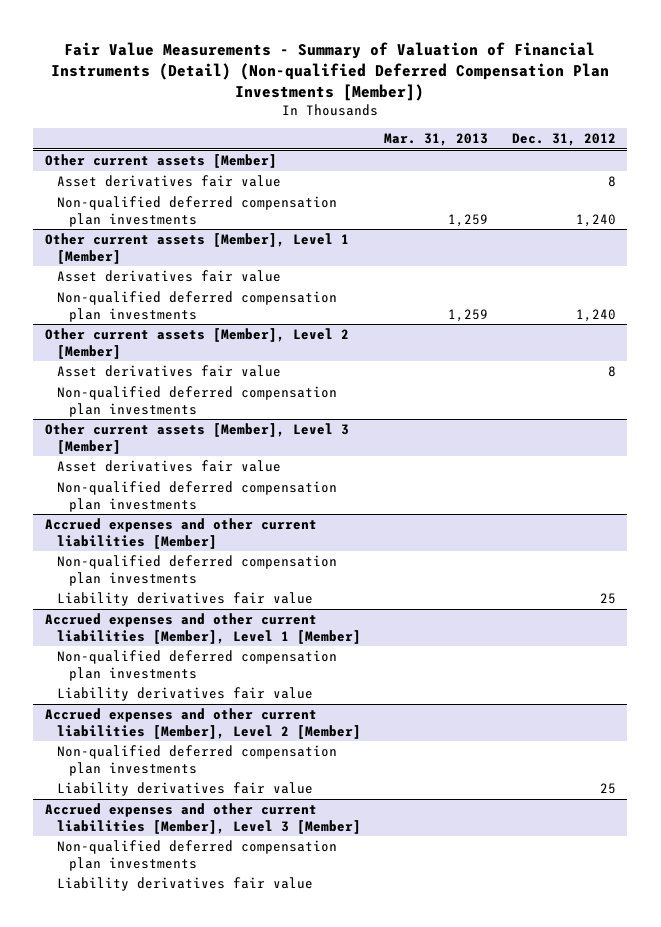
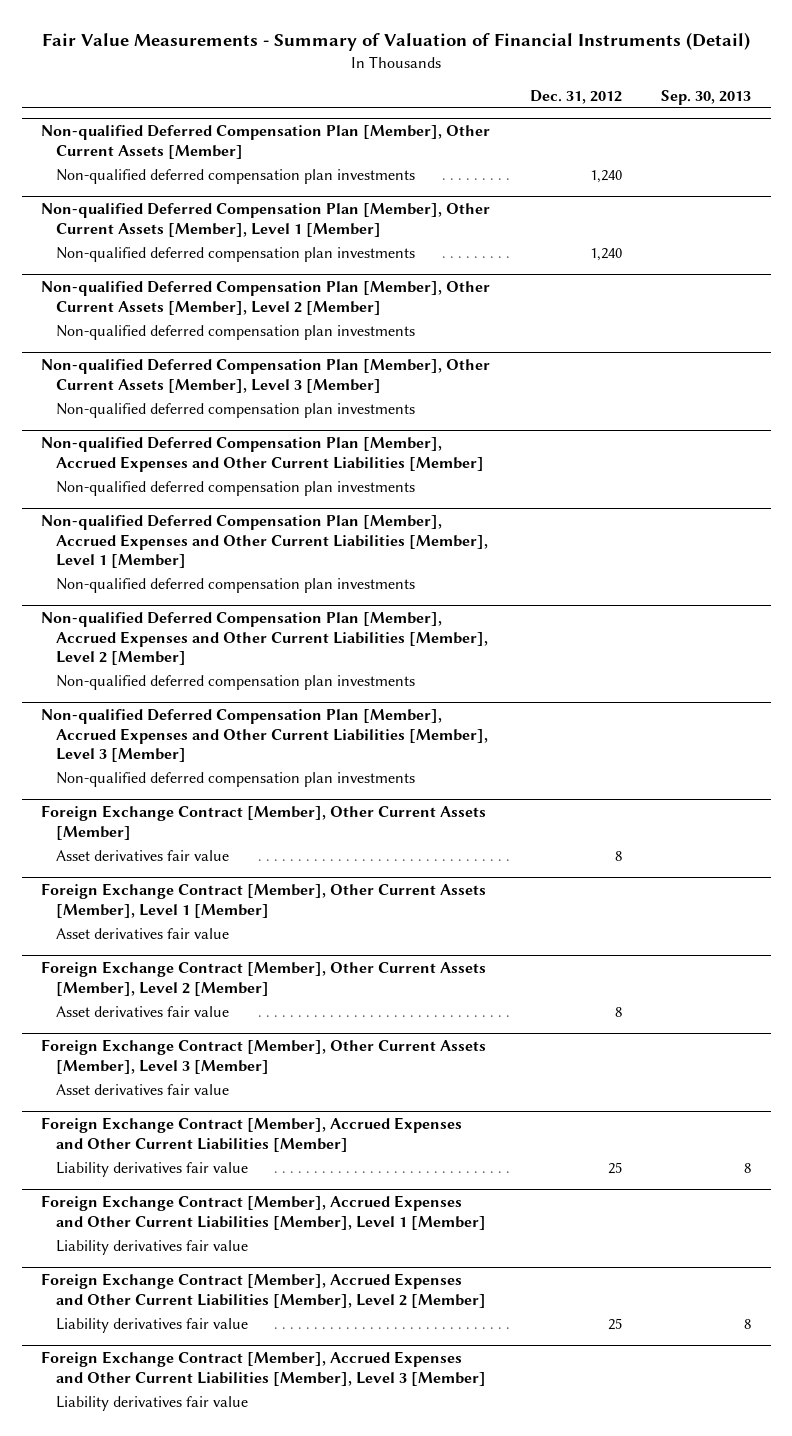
- Fair Value Measurements - Summary of Valuation of Financial Instruments (Detail) (Non-qualified Deferred Compensation Plan Investments [Member])
+ Fair Value Measurements - Summary of Valuation of Financial Instruments (Detail)
- | Mar. 31, 2013 | Dec. 31, 2012
+ | Dec. 31, 2012 | Sep. 30, 2013
- Other current assets [Member]
- Asset derivatives fair value | | 8
+ Non-qualified Deferred Compensation Plan [Member], Other Current Assets [Member]
- Other current assets [Member], Level 1 [Member]
- Asset derivatives fair value
+ Non-qualified Deferred Compensation Plan [Member], Other Current Assets [Member], Level 1 [Member]
- Other current assets [Member], Level 2 [Member]
- Asset derivatives fair value | | 8
+ Non-qualified Deferred Compensation Plan [Member], Other Current Assets [Member], Level 2 [Member]
- Other current assets [Member], Level 3 [Member]
- Asset derivatives fair value
+ Non-qualified Deferred Compensation Plan [Member], Other Current Assets [Member], Level 3 [Member]
- Accrued expenses and other current liabilities [Member]
+ Non-qualified Deferred Compensation Plan [Member], Accrued Expenses and Other Current Liabilities [Member]
- Liability derivatives fair value | | 25
- Accrued expenses and other current liabilities [Member], Level 1 [Member]
+ Non-qualified Deferred Compensation Plan [Member], Accrued Expenses and Other Current Liabilities [Member], Level 1 [Member]
- Liability derivatives fair value
- Accrued expenses and other current liabilities [Member], Level 2 [Member]
+ Non-qualified Deferred Compensation Plan [Member], Accrued Expenses and Other Current Liabilities [Member], Level 2 [Member]
- Liability derivatives fair value | | 25
- Accrued expenses and other current liabilities [Member], Level 3 [Member]
+ Non-qualified Deferred Compensation Plan [Member], Accrued Expenses and Other Current Liabilities [Member], Level 3 [Member]
+ Foreign Exchange Contract [Member], Other Current Assets [Member]
+ Asset derivatives fair value | 8 |
+ Foreign Exchange Contract [Member], Other Current Assets [Member], Level 1 [Member]
+ Asset derivatives fair value
+ Foreign Exchange Contract [Member], Other Current Assets [Member], Level 2 [Member]
+ Asset derivatives fair value | 8 |
+ Foreign Exchange Contract [Member], Other Current Assets [Member], Level 3 [Member]
+ Asset derivatives fair value
+ Foreign Exchange Contract [Member], Accrued Expenses and Other Current Liabilities [Member]
+ Liability derivatives fair value | 25 | 8
+ Foreign Exchange Contract [Member], Accrued Expenses and Other Current Liabilities [Member], Level 1 [Member]
+ Foreign Exchange Contract [Member], Accrued Expenses and Other Current Liabilities [Member], Level 2 [Member]
+ Liability derivatives fair value | 25 | 8
+ Foreign Exchange Contract [Member], Accrued Expenses and Other Current Liabilities [Member], Level 3 [Member]
+ Liability derivatives fair value

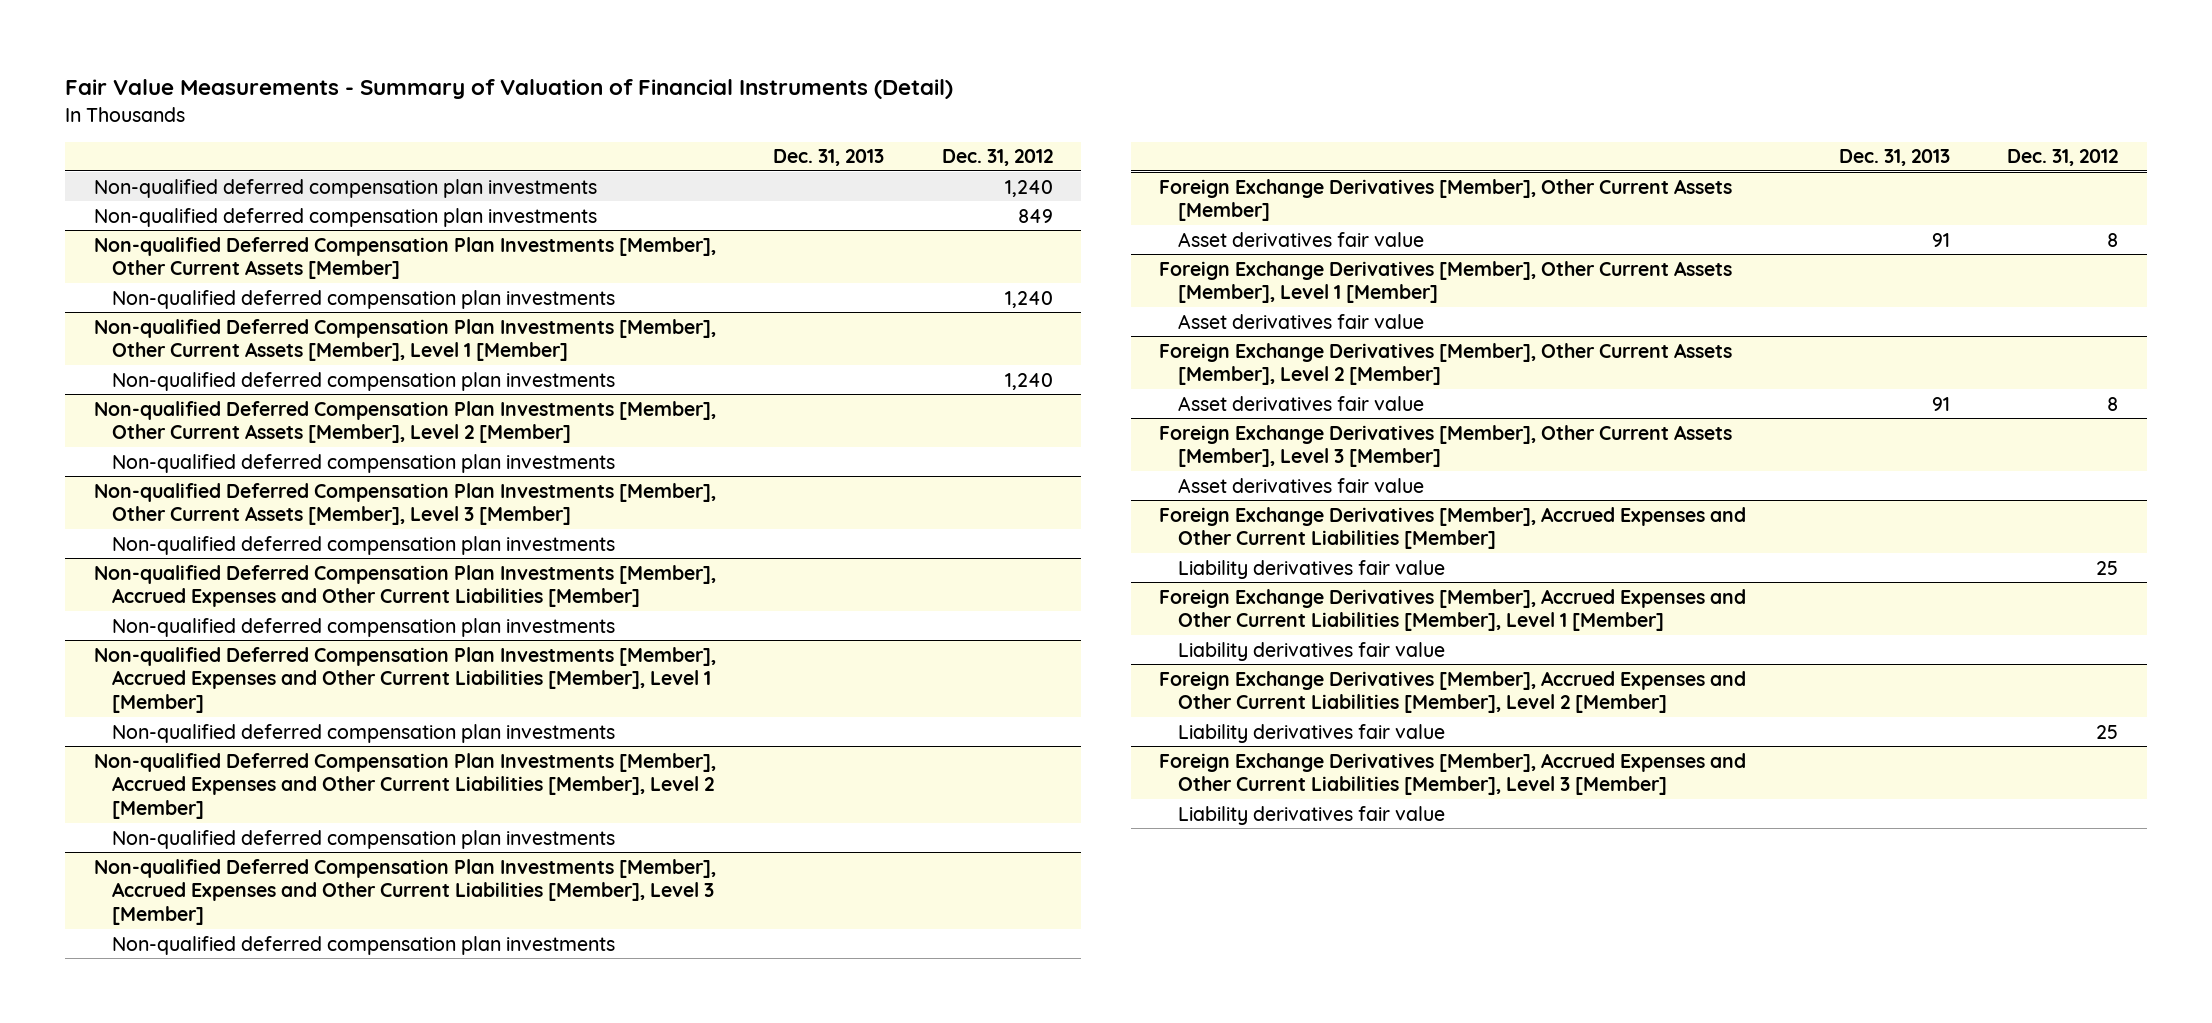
- | Dec. 31, 2012 | Sep. 30, 2013
+ | Dec. 31, 2013 | Dec. 31, 2012
- Non-qualified Deferred Compensation Plan [Member], Other Current Assets [Member]
- Non-qualified Deferred Compensation Plan [Member], Other Current Assets [Member], Level 1 [Member]
+ Non-qualified deferred compensation plan investments | | 849
+ Non-qualified Deferred Compensation Plan Investments [Member], Other Current Assets [Member]
- Non-qualified Deferred Compensation Plan [Member], Other Current Assets [Member], Level 2 [Member]
+ Non-qualified Deferred Compensation Plan Investments [Member], Other Current Assets [Member], Level 1 [Member]
+ Non-qualified deferred compensation plan investments | | 1,240
+ Non-qualified Deferred Compensation Plan Investments [Member], Other Current Assets [Member], Level 2 [Member]
- Non-qualified Deferred Compensation Plan [Member], Other Current Assets [Member], Level 3 [Member]
+ Non-qualified Deferred Compensation Plan Investments [Member], Other Current Assets [Member], Level 3 [Member]
- Non-qualified Deferred Compensation Plan [Member], Accrued Expenses and Other Current Liabilities [Member]
+ Non-qualified Deferred Compensation Plan Investments [Member], Accrued Expenses and Other Current Liabilities [Member]
- Non-qualified Deferred Compensation Plan [Member], Accrued Expenses and Other Current Liabilities [Member], Level 1 [Member]
+ Non-qualified Deferred Compensation Plan Investments [Member], Accrued Expenses and Other Current Liabilities [Member], Level 1 [Member]
- Non-qualified Deferred Compensation Plan [Member], Accrued Expenses and Other Current Liabilities [Member], Level 2 [Member]
+ Non-qualified Deferred Compensation Plan Investments [Member], Accrued Expenses and Other Current Liabilities [Member], Level 2 [Member]
- Non-qualified Deferred Compensation Plan [Member], Accrued Expenses and Other Current Liabilities [Member], Level 3 [Member]
+ Non-qualified Deferred Compensation Plan Investments [Member], Accrued Expenses and Other Current Liabilities [Member], Level 3 [Member]
- Foreign Exchange Contract [Member], Other Current Assets [Member]
+ Foreign Exchange Derivatives [Member], Other Current Assets [Member]
- Foreign Exchange Contract [Member], Other Current Assets [Member], Level 1 [Member]
+ Foreign Exchange Derivatives [Member], Other Current Assets [Member], Level 1 [Member]
- Foreign Exchange Contract [Member], Other Current Assets [Member], Level 2 [Member]
+ Foreign Exchange Derivatives [Member], Other Current Assets [Member], Level 2 [Member]
- Foreign Exchange Contract [Member], Other Current Assets [Member], Level 3 [Member]
+ Foreign Exchange Derivatives [Member], Other Current Assets [Member], Level 3 [Member]
- Foreign Exchange Contract [Member], Accrued Expenses and Other Current Liabilities [Member]
+ Foreign Exchange Derivatives [Member], Accrued Expenses and Other Current Liabilities [Member]
- Foreign Exchange Contract [Member], Accrued Expenses and Other Current Liabilities [Member], Level 1 [Member]
+ Foreign Exchange Derivatives [Member], Accrued Expenses and Other Current Liabilities [Member], Level 1 [Member]
- Foreign Exchange Contract [Member], Accrued Expenses and Other Current Liabilities [Member], Level 2 [Member]
+ Foreign Exchange Derivatives [Member], Accrued Expenses and Other Current Liabilities [Member], Level 2 [Member]
- Foreign Exchange Contract [Member], Accrued Expenses and Other Current Liabilities [Member], Level 3 [Member]
+ Foreign Exchange Derivatives [Member], Accrued Expenses and Other Current Liabilities [Member], Level 3 [Member]

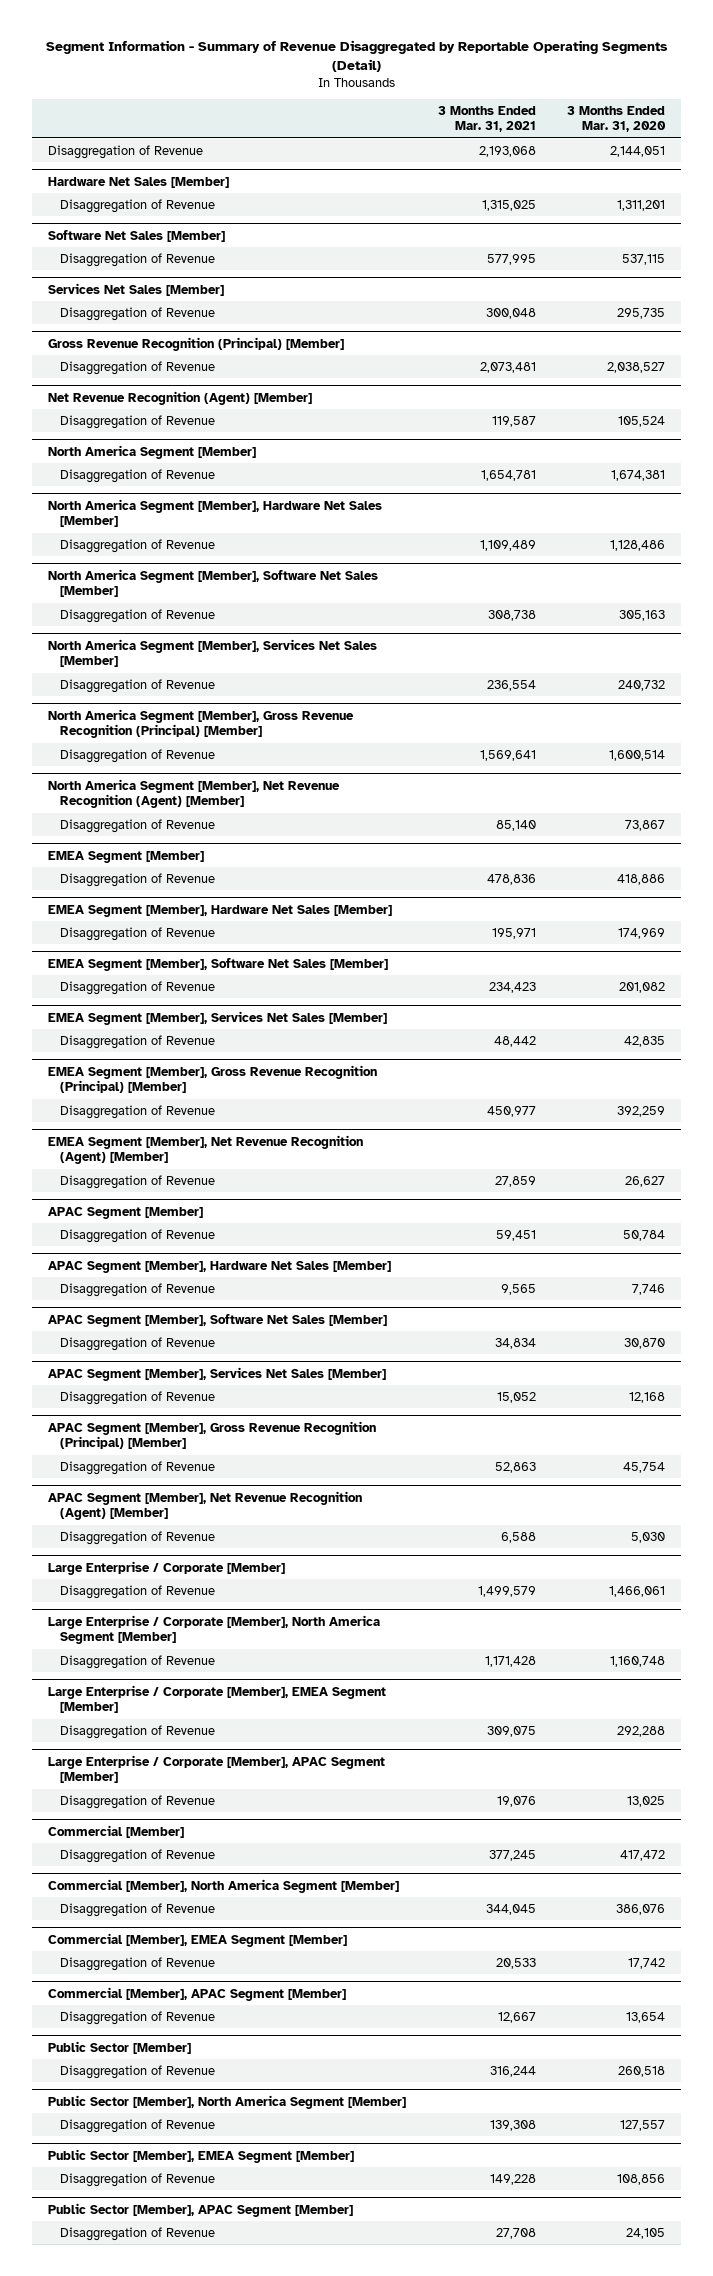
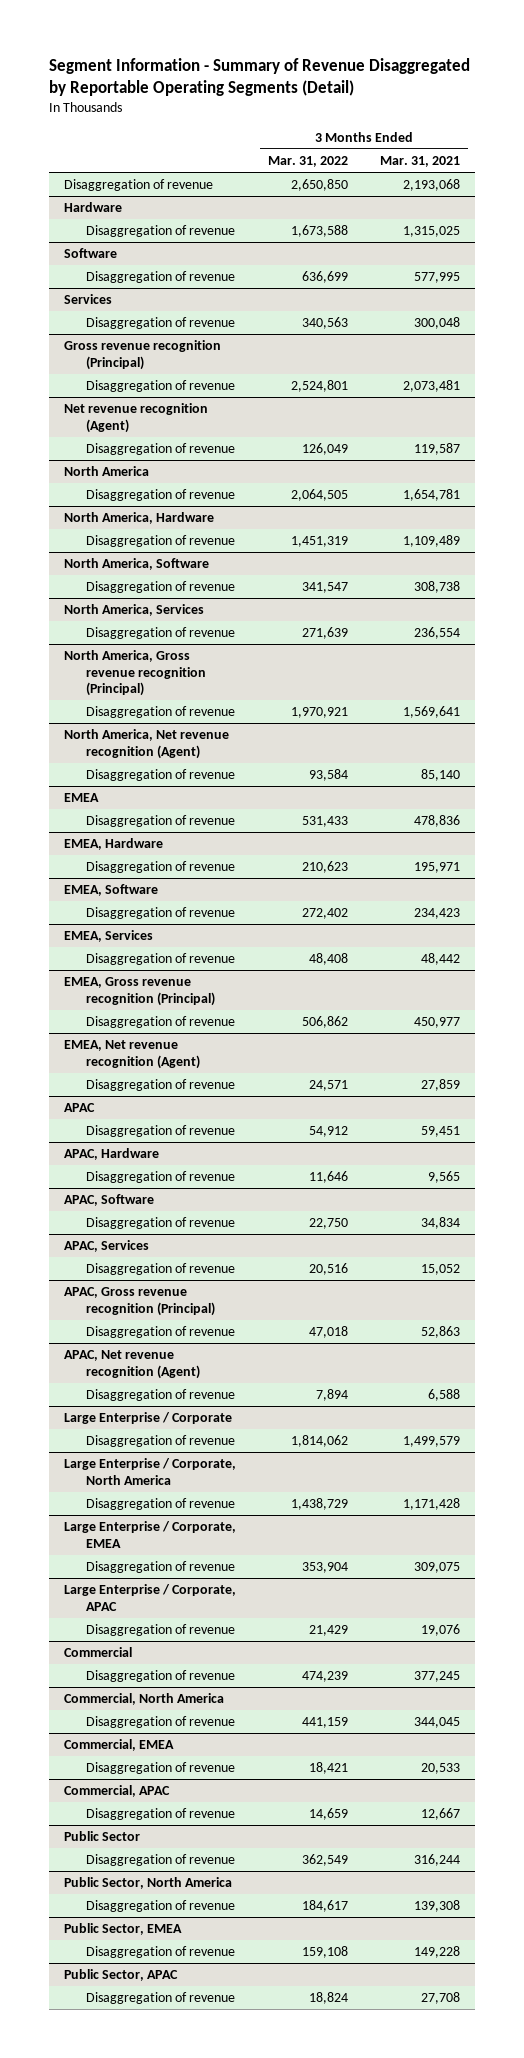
- | 3 Months Ended Mar. 31, 2021 | 3 Months Ended Mar. 31, 2020
+ | 3 Months Ended Mar. 31, 2022 | 3 Months Ended Mar. 31, 2021
- Disaggregation of Revenue | 2,193,068 | 2,144,051
- Hardware Net Sales [Member]
- Disaggregation of Revenue | 1,315,025 | 1,311,201
- Software Net Sales [Member]
- Disaggregation of Revenue | 577,995 | 537,115
- Services Net Sales [Member]
- Disaggregation of Revenue | 300,048 | 295,735
- Gross Revenue Recognition (Principal) [Member]
- Disaggregation of Revenue | 2,073,481 | 2,038,527
- Net Revenue Recognition (Agent) [Member]
- Disaggregation of Revenue | 119,587 | 105,524
- North America Segment [Member]
- Disaggregation of Revenue | 1,654,781 | 1,674,381
- North America Segment [Member], Hardware Net Sales [Member]
- Disaggregation of Revenue | 1,109,489 | 1,128,486
- North America Segment [Member], Software Net Sales [Member]
- Disaggregation of Revenue | 308,738 | 305,163
- North America Segment [Member], Services Net Sales [Member]
- Disaggregation of Revenue | 236,554 | 240,732
- North America Segment [Member], Gross Revenue Recognition (Principal) [Member]
- Disaggregation of Revenue | 1,569,641 | 1,600,514
- North America Segment [Member], Net Revenue Recognition (Agent) [Member]
- Disaggregation of Revenue | 85,140 | 73,867
- EMEA Segment [Member]
- Disaggregation of Revenue | 478,836 | 418,886
- EMEA Segment [Member], Hardware Net Sales [Member]
- Disaggregation of Revenue | 195,971 | 174,969
- EMEA Segment [Member], Software Net Sales [Member]
- Disaggregation of Revenue | 234,423 | 201,082
- EMEA Segment [Member], Services Net Sales [Member]
- Disaggregation of Revenue | 48,442 | 42,835
- EMEA Segment [Member], Gross Revenue Recognition (Principal) [Member]
- Disaggregation of Revenue | 450,977 | 392,259
- EMEA Segment [Member], Net Revenue Recognition (Agent) [Member]
- Disaggregation of Revenue | 27,859 | 26,627
- APAC Segment [Member]
- Disaggregation of Revenue | 59,451 | 50,784
- APAC Segment [Member], Hardware Net Sales [Member]
- Disaggregation of Revenue | 9,565 | 7,746
- APAC Segment [Member], Software Net Sales [Member]
- Disaggregation of Revenue | 34,834 | 30,870
- APAC Segment [Member], Services Net Sales [Member]
- Disaggregation of Revenue | 15,052 | 12,168
- APAC Segment [Member], Gross Revenue Recognition (Principal) [Member]
- Disaggregation of Revenue | 52,863 | 45,754
- APAC Segment [Member], Net Revenue Recognition (Agent) [Member]
- Disaggregation of Revenue | 6,588 | 5,030
- Large Enterprise / Corporate [Member]
- Disaggregation of Revenue | 1,499,579 | 1,466,061
- Large Enterprise / Corporate [Member], North America Segment [Member]
- Disaggregation of Revenue | 1,171,428 | 1,160,748
- Large Enterprise / Corporate [Member], EMEA Segment [Member]
- Disaggregation of Revenue | 309,075 | 292,288
- Large Enterprise / Corporate [Member], APAC Segment [Member]
- Disaggregation of Revenue | 19,076 | 13,025
- Commercial [Member]
- Disaggregation of Revenue | 377,245 | 417,472
- Commercial [Member], North America Segment [Member]
- Disaggregation of Revenue | 344,045 | 386,076
- Commercial [Member], EMEA Segment [Member]
- Disaggregation of Revenue | 20,533 | 17,742
- Commercial [Member], APAC Segment [Member]
- Disaggregation of Revenue | 12,667 | 13,654
- Public Sector [Member]
- Disaggregation of Revenue | 316,244 | 260,518
- Public Sector [Member], North America Segment [Member]
- Disaggregation of Revenue | 139,308 | 127,557
- Public Sector [Member], EMEA Segment [Member]
- Disaggregation of Revenue | 149,228 | 108,856
- Public Sector [Member], APAC Segment [Member]
- Disaggregation of Revenue | 27,708 | 24,105
+ Disaggregation of revenue | 2,650,850 | 2,193,068
+ Hardware
+ Disaggregation of revenue | 1,673,588 | 1,315,025
+ Software
+ Disaggregation of revenue | 636,699 | 577,995
+ Services
+ Disaggregation of revenue | 340,563 | 300,048
+ Gross revenue recognition (Principal)
+ Disaggregation of revenue | 2,524,801 | 2,073,481
+ Net revenue recognition (Agent)
+ Disaggregation of revenue | 126,049 | 119,587
+ North America
+ Disaggregation of revenue | 2,064,505 | 1,654,781
+ North America, Hardware
+ Disaggregation of revenue | 1,451,319 | 1,109,489
+ North America, Software
+ Disaggregation of revenue | 341,547 | 308,738
+ North America, Services
+ Disaggregation of revenue | 271,639 | 236,554
+ North America, Gross revenue recognition (Principal)
+ Disaggregation of revenue | 1,970,921 | 1,569,641
+ North America, Net revenue recognition (Agent)
+ Disaggregation of revenue | 93,584 | 85,140
+ EMEA
+ Disaggregation of revenue | 531,433 | 478,836
+ EMEA, Hardware
+ Disaggregation of revenue | 210,623 | 195,971
+ EMEA, Software
+ Disaggregation of revenue | 272,402 | 234,423
+ EMEA, Services
+ Disaggregation of revenue | 48,408 | 48,442
+ EMEA, Gross revenue recognition (Principal)
+ Disaggregation of revenue | 506,862 | 450,977
+ EMEA, Net revenue recognition (Agent)
+ Disaggregation of revenue | 24,571 | 27,859
+ APAC
+ Disaggregation of revenue | 54,912 | 59,451
+ APAC, Hardware
+ Disaggregation of revenue | 11,646 | 9,565
+ APAC, Software
+ Disaggregation of revenue | 22,750 | 34,834
+ APAC, Services
+ Disaggregation of revenue | 20,516 | 15,052
+ APAC, Gross revenue recognition (Principal)
+ Disaggregation of revenue | 47,018 | 52,863
+ APAC, Net revenue recognition (Agent)
+ Disaggregation of revenue | 7,894 | 6,588
+ Large Enterprise / Corporate
+ Disaggregation of revenue | 1,814,062 | 1,499,579
+ Large Enterprise / Corporate, North America
+ Disaggregation of revenue | 1,438,729 | 1,171,428
+ Large Enterprise / Corporate, EMEA
+ Disaggregation of revenue | 353,904 | 309,075
+ Large Enterprise / Corporate, APAC
+ Disaggregation of revenue | 21,429 | 19,076
+ Commercial
+ Disaggregation of revenue | 474,239 | 377,245
+ Commercial, North America
+ Disaggregation of revenue | 441,159 | 344,045
+ Commercial, EMEA
+ Disaggregation of revenue | 18,421 | 20,533
+ Commercial, APAC
+ Disaggregation of revenue | 14,659 | 12,667
+ Public Sector
+ Disaggregation of revenue | 362,549 | 316,244
+ Public Sector, North America
+ Disaggregation of revenue | 184,617 | 139,308
+ Public Sector, EMEA
+ Disaggregation of revenue | 159,108 | 149,228
+ Public Sector, APAC
+ Disaggregation of revenue | 18,824 | 27,708

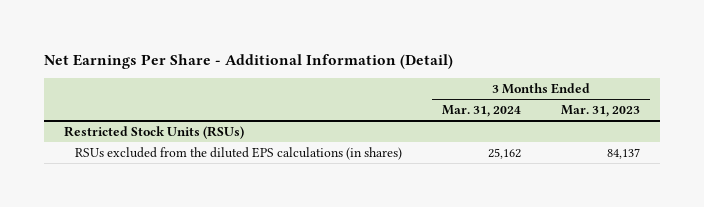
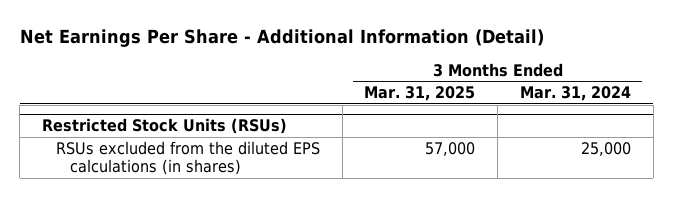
- | 3 Months Ended Mar. 31, 2024 | 3 Months Ended Mar. 31, 2023
+ | 3 Months Ended Mar. 31, 2025 | 3 Months Ended Mar. 31, 2024
@ Restricted Stock Units (RSUs)
- RSUs excluded from the diluted EPS calculations (in shares) | 25,162 | 84,137
+ RSUs excluded from the diluted EPS calculations (in shares) | 57,000 | 25,000

